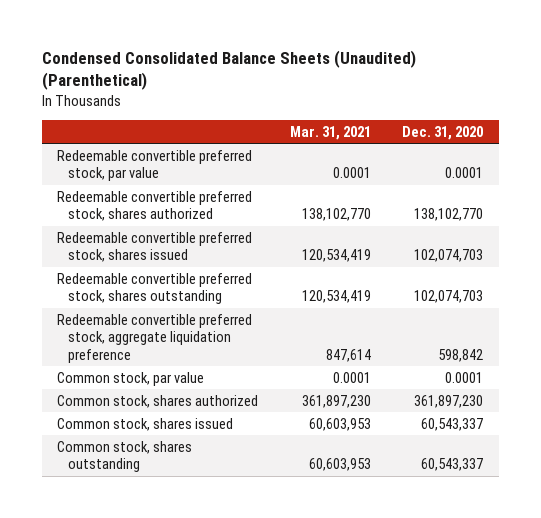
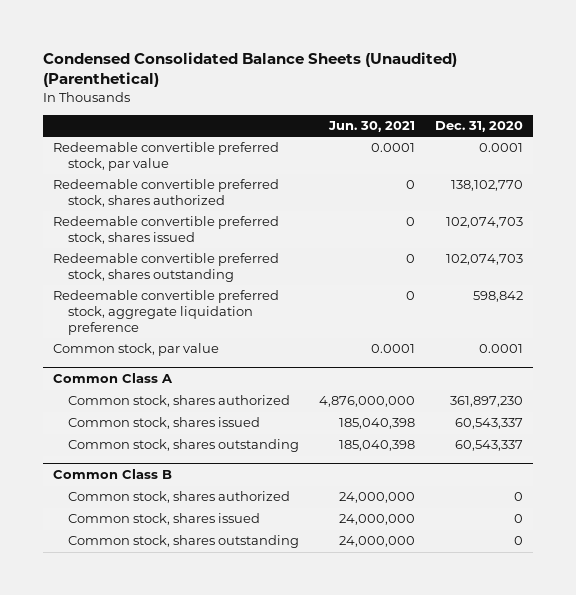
- | Mar. 31, 2021 | Dec. 31, 2020
+ | Jun. 30, 2021 | Dec. 31, 2020
+ Common Class A
+ Common Class B
+ Common stock, shares authorized | 24,000,000 | 0
+ Common stock, shares issued | 24,000,000 | 0
+ Common stock, shares outstanding | 24,000,000 | 0

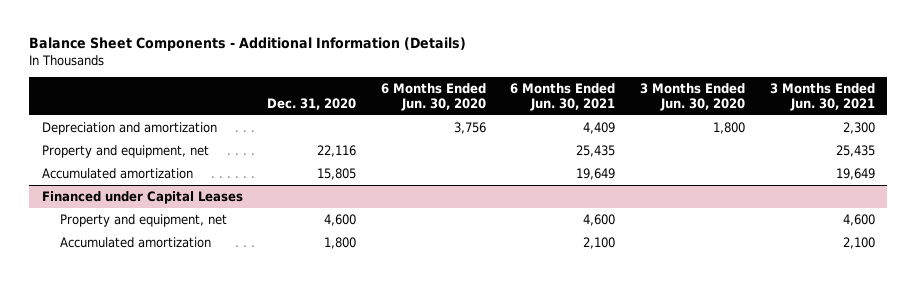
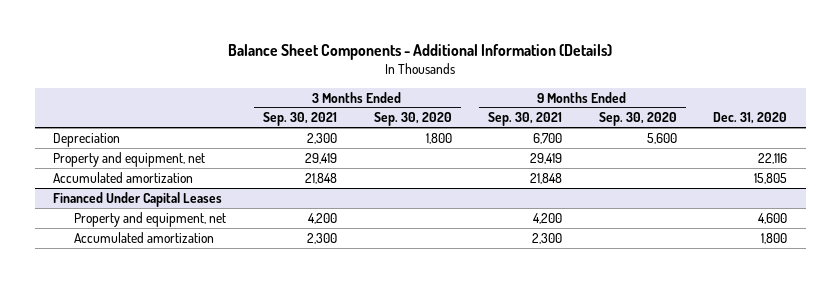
- | Dec. 31, 2020 | 6 Months Ended Jun. 30, 2020 | 6 Months Ended Jun. 30, 2021 | 3 Months Ended Jun. 30, 2020 | 3 Months Ended Jun. 30, 2021
+ | 3 Months Ended Sep. 30, 2021 | 3 Months Ended Sep. 30, 2020 | 9 Months Ended Sep. 30, 2021 | 9 Months Ended Sep. 30, 2020 | Dec. 31, 2020
- Depreciation and amortization | | 3,756 | 4,409 | 1,800 | 2,300
+ Depreciation | 2,300 | 1,800 | 6,700 | 5,600 |
- Financed under Capital Leases
+ Financed Under Capital Leases

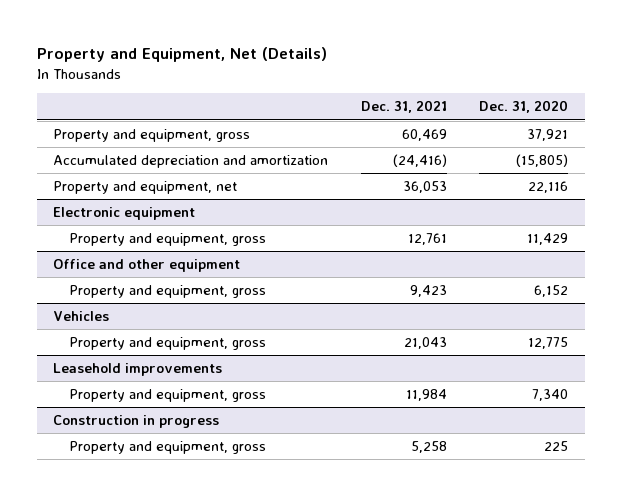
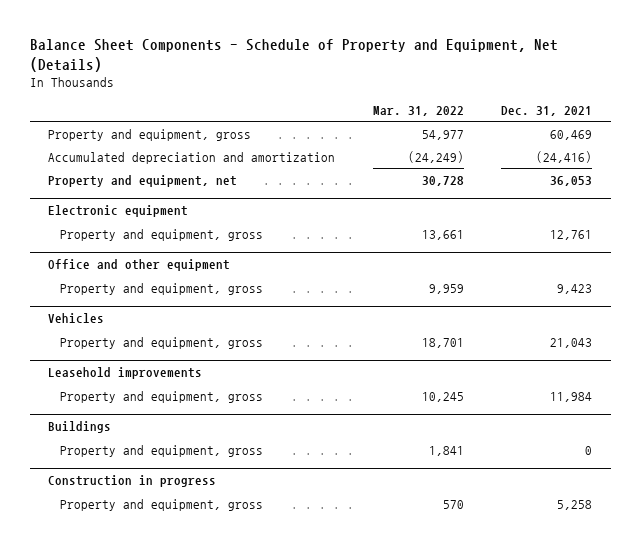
- Property and Equipment, Net (Details)
+ Balance Sheet Components - Schedule of Property and Equipment, Net (Details)
- | Dec. 31, 2021 | Dec. 31, 2020
+ | Mar. 31, 2022 | Dec. 31, 2021
+ Buildings
+ Property and equipment, gross | 1,841 | 0

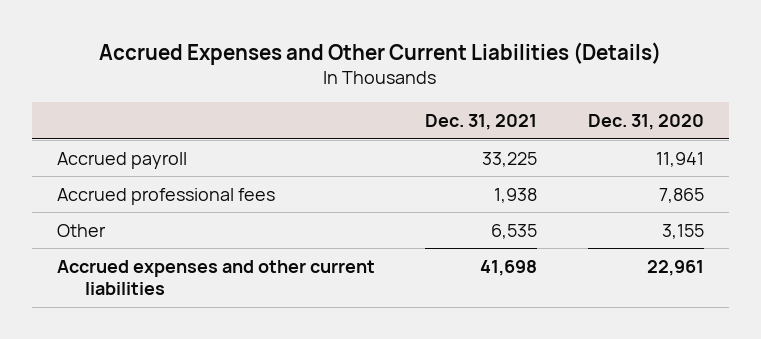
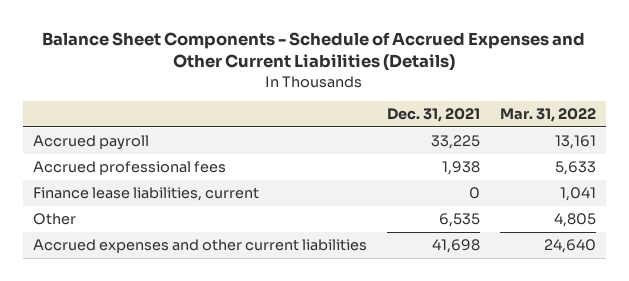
- Accrued Expenses and Other Current Liabilities (Details)
+ Balance Sheet Components - Schedule of Accrued Expenses and Other Current Liabilities (Details)
- | Dec. 31, 2021 | Dec. 31, 2020
+ | Dec. 31, 2021 | Mar. 31, 2022
+ Finance lease liabilities, current | 0 | 1,041

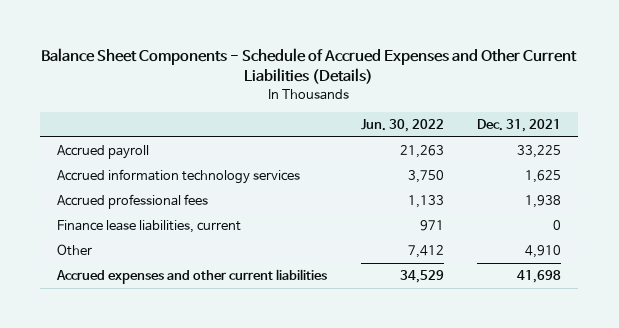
- | Dec. 31, 2021 | Mar. 31, 2022
+ | Jun. 30, 2022 | Dec. 31, 2021
+ Accrued information technology services | 3,750 | 1,625
- Other | 6,535 | 4,805
+ Other | 7,412 | 4,910

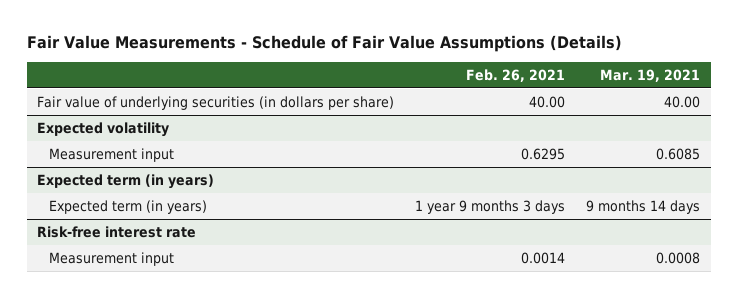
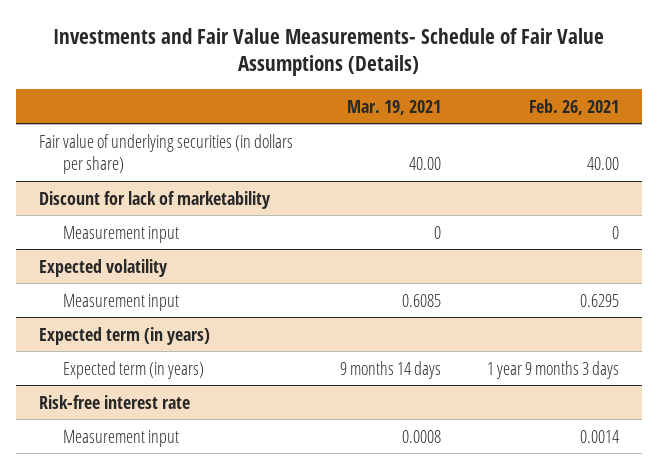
- Fair Value Measurements - Schedule of Fair Value Assumptions (Details)
+ Investments and Fair Value Measurements- Schedule of Fair Value Assumptions (Details)
- | Feb. 26, 2021 | Mar. 19, 2021
+ | Mar. 19, 2021 | Feb. 26, 2021
+ Discount for lack of marketability
+ Measurement input | 0 | 0

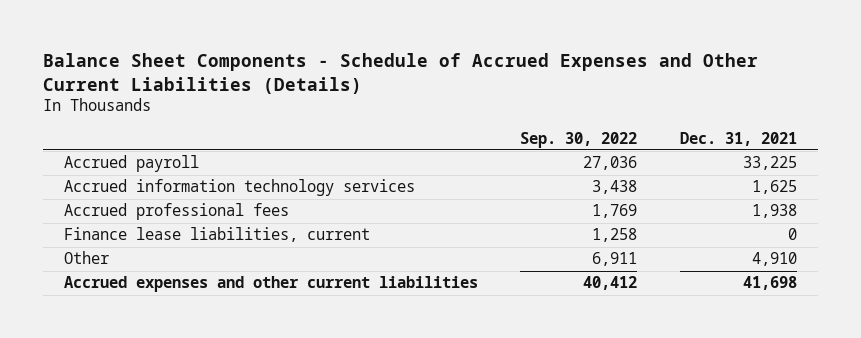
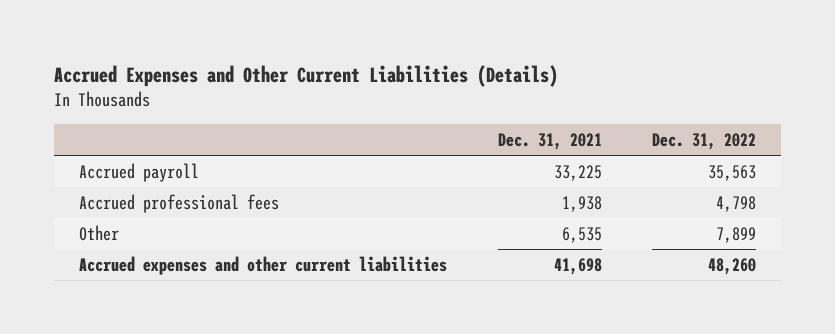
- Balance Sheet Components - Schedule of Accrued Expenses and Other Current Liabilities (Details)
+ Accrued Expenses and Other Current Liabilities (Details)
- | Sep. 30, 2022 | Dec. 31, 2021
+ | Dec. 31, 2021 | Dec. 31, 2022
- Accrued information technology services | 3,438 | 1,625
- Finance lease liabilities, current | 1,258 | 0
- Other | 6,911 | 4,910
+ Other | 6,535 | 7,899

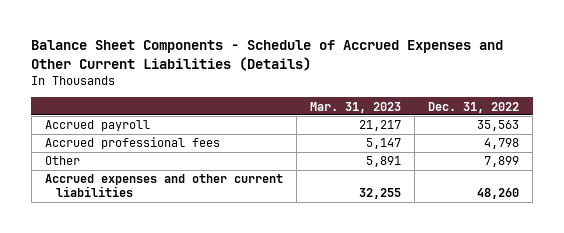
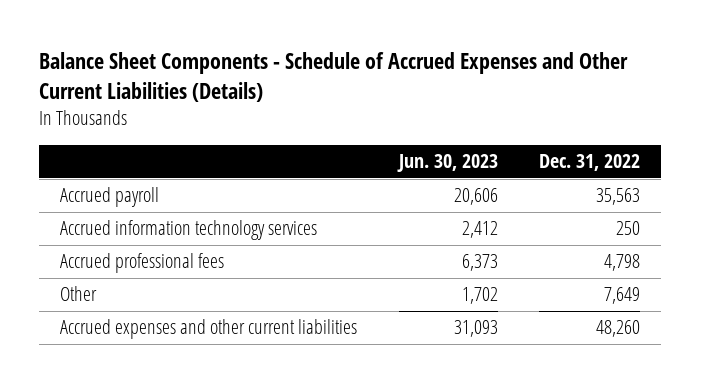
- | Mar. 31, 2023 | Dec. 31, 2022
+ | Jun. 30, 2023 | Dec. 31, 2022
+ Accrued information technology services | 2,412 | 250
- Other | 5,891 | 7,899
+ Other | 1,702 | 7,649

